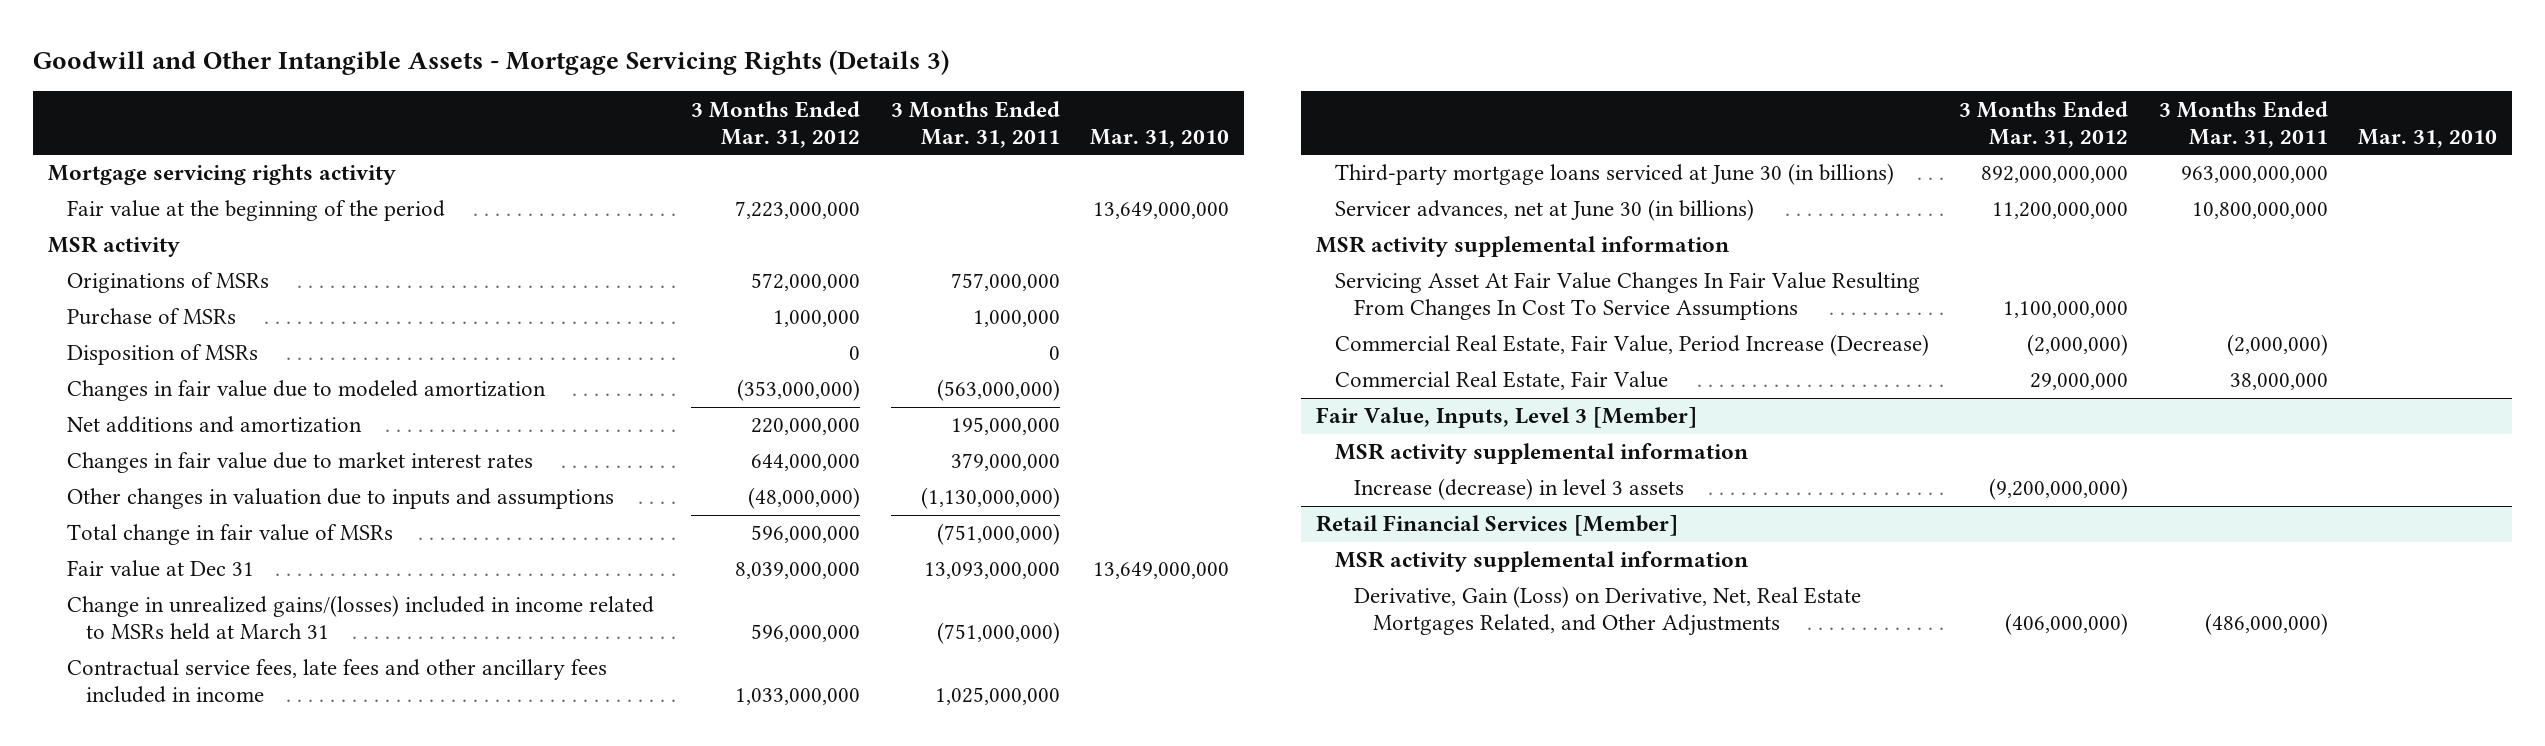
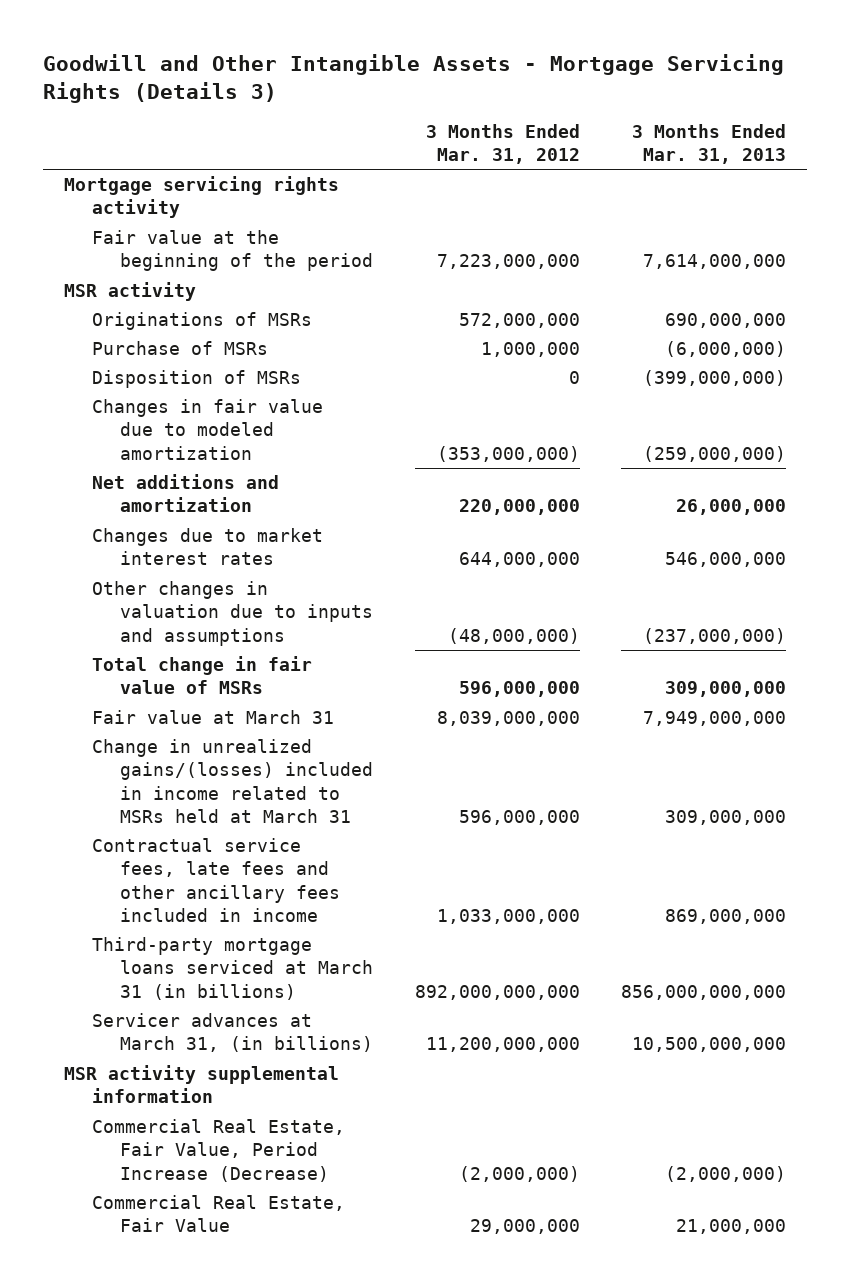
- | 3 Months Ended Mar. 31, 2012 | 3 Months Ended Mar. 31, 2011 | Mar. 31, 2010
+ | 3 Months Ended Mar. 31, 2012 | 3 Months Ended Mar. 31, 2013
- Changes in fair value due to market interest rates | 644,000,000 | 379,000,000 |
+ Changes due to market interest rates | 644,000,000 | 546,000,000
- Fair value at Dec 31 | 8,039,000,000 | 13,093,000,000 | 13,649,000,000
+ Fair value at March 31 | 8,039,000,000 | 7,949,000,000
- Third-party mortgage loans serviced at June 30 (in billions) | 892,000,000,000 | 963,000,000,000 |
- Servicer advances, net at June 30 (in billions) | 11,200,000,000 | 10,800,000,000 |
+ Third-party mortgage loans serviced at March 31 (in billions) | 892,000,000,000 | 856,000,000,000
+ Servicer advances at March 31, (in billions) | 11,200,000,000 | 10,500,000,000
- Servicing Asset At Fair Value Changes In Fair Value Resulting From Changes In Cost To Service Assumptions | 1,100,000,000 | |
- Fair Value, Inputs, Level 3 [Member]
- MSR activity supplemental information
- Increase (decrease) in level 3 assets | (9,200,000,000) | |
- Retail Financial Services [Member]
- MSR activity supplemental information
- Derivative, Gain (Loss) on Derivative, Net, Real Estate Mortgages Related, and Other Adjustments | (406,000,000) | (486,000,000) |

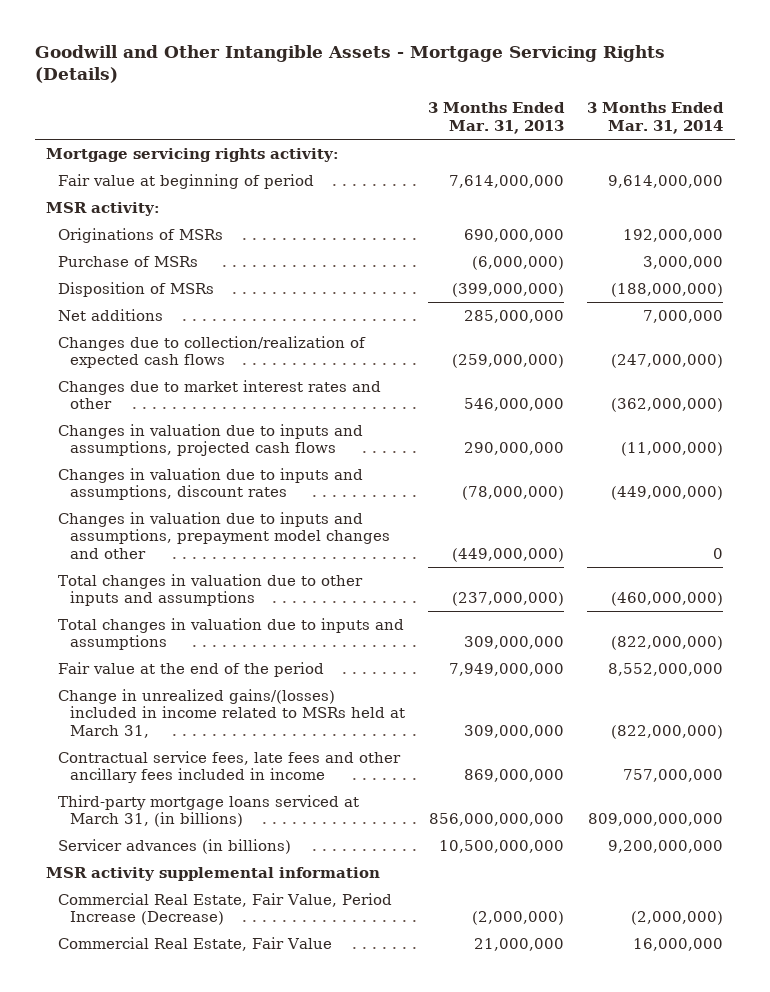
- Goodwill and Other Intangible Assets - Mortgage Servicing Rights (Details 3)
+ Goodwill and Other Intangible Assets - Mortgage Servicing Rights (Details)
- | 3 Months Ended Mar. 31, 2012 | 3 Months Ended Mar. 31, 2013
+ | 3 Months Ended Mar. 31, 2013 | 3 Months Ended Mar. 31, 2014
- Mortgage servicing rights activity
- Fair value at the beginning of the period | 7,223,000,000 | 7,614,000,000
- MSR activity
+ Mortgage servicing rights activity:
+ Fair value at beginning of period | 7,614,000,000 | 9,614,000,000
+ MSR activity:
- Changes in fair value due to modeled amortization | (353,000,000) | (259,000,000)
- Net additions and amortization | 220,000,000 | 26,000,000
- Changes due to market interest rates | 644,000,000 | 546,000,000
- Other changes in valuation due to inputs and assumptions | (48,000,000) | (237,000,000)
- Total change in fair value of MSRs | 596,000,000 | 309,000,000
- Fair value at March 31 | 8,039,000,000 | 7,949,000,000
- Change in unrealized gains/(losses) included in income related to MSRs held at March 31 | 596,000,000 | 309,000,000
+ Net additions | 285,000,000 | 7,000,000
+ Changes due to collection/realization of expected cash flows | (259,000,000) | (247,000,000)
+ Changes due to market interest rates and other | 546,000,000 | (362,000,000)
+ Changes in valuation due to inputs and assumptions, projected cash flows | 290,000,000 | (11,000,000)
+ Changes in valuation due to inputs and assumptions, discount rates | (78,000,000) | (449,000,000)
+ Changes in valuation due to inputs and assumptions, prepayment model changes and other | (449,000,000) | 0
+ Total changes in valuation due to other inputs and assumptions | (237,000,000) | (460,000,000)
+ Total changes in valuation due to inputs and assumptions | 309,000,000 | (822,000,000)
+ Fair value at the end of the period | 7,949,000,000 | 8,552,000,000
+ Change in unrealized gains/(losses) included in income related to MSRs held at March 31, | 309,000,000 | (822,000,000)
- Third-party mortgage loans serviced at March 31 (in billions) | 892,000,000,000 | 856,000,000,000
- Servicer advances at March 31, (in billions) | 11,200,000,000 | 10,500,000,000
+ Third-party mortgage loans serviced at March 31, (in billions) | 856,000,000,000 | 809,000,000,000
+ Servicer advances (in billions) | 10,500,000,000 | 9,200,000,000

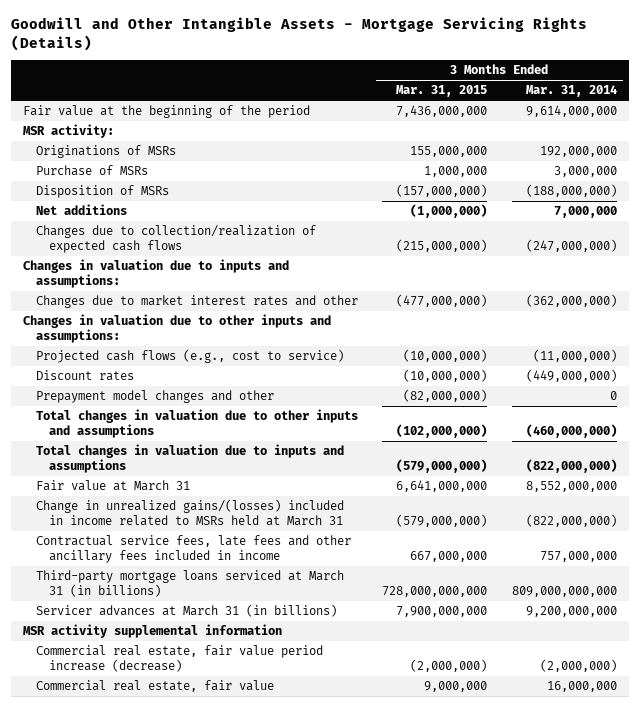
- | 3 Months Ended Mar. 31, 2013 | 3 Months Ended Mar. 31, 2014
+ | 3 Months Ended Mar. 31, 2015 | 3 Months Ended Mar. 31, 2014
- Mortgage servicing rights activity:
- Fair value at beginning of period | 7,614,000,000 | 9,614,000,000
+ Fair value at the beginning of the period | 7,436,000,000 | 9,614,000,000
+ Changes in valuation due to inputs and assumptions:
- Changes in valuation due to inputs and assumptions, projected cash flows | 290,000,000 | (11,000,000)
- Changes in valuation due to inputs and assumptions, discount rates | (78,000,000) | (449,000,000)
- Changes in valuation due to inputs and assumptions, prepayment model changes and other | (449,000,000) | 0
+ Changes in valuation due to other inputs and assumptions:
+ Projected cash flows (e.g., cost to service) | (10,000,000) | (11,000,000)
+ Discount rates | (10,000,000) | (449,000,000)
+ Prepayment model changes and other | (82,000,000) | 0
- Fair value at the end of the period | 7,949,000,000 | 8,552,000,000
- Change in unrealized gains/(losses) included in income related to MSRs held at March 31, | 309,000,000 | (822,000,000)
+ Fair value at March 31 | 6,641,000,000 | 8,552,000,000
+ Change in unrealized gains/(losses) included in income related to MSRs held at March 31 | (579,000,000) | (822,000,000)
- Third-party mortgage loans serviced at March 31, (in billions) | 856,000,000,000 | 809,000,000,000
- Servicer advances (in billions) | 10,500,000,000 | 9,200,000,000
+ Third-party mortgage loans serviced at March 31 (in billions) | 728,000,000,000 | 809,000,000,000
+ Servicer advances at March 31 (in billions) | 7,900,000,000 | 9,200,000,000
- Commercial Real Estate, Fair Value, Period Increase (Decrease) | (2,000,000) | (2,000,000)
- Commercial Real Estate, Fair Value | 21,000,000 | 16,000,000
+ Commercial real estate, fair value period increase (decrease) | (2,000,000) | (2,000,000)
+ Commercial real estate, fair value | 9,000,000 | 16,000,000

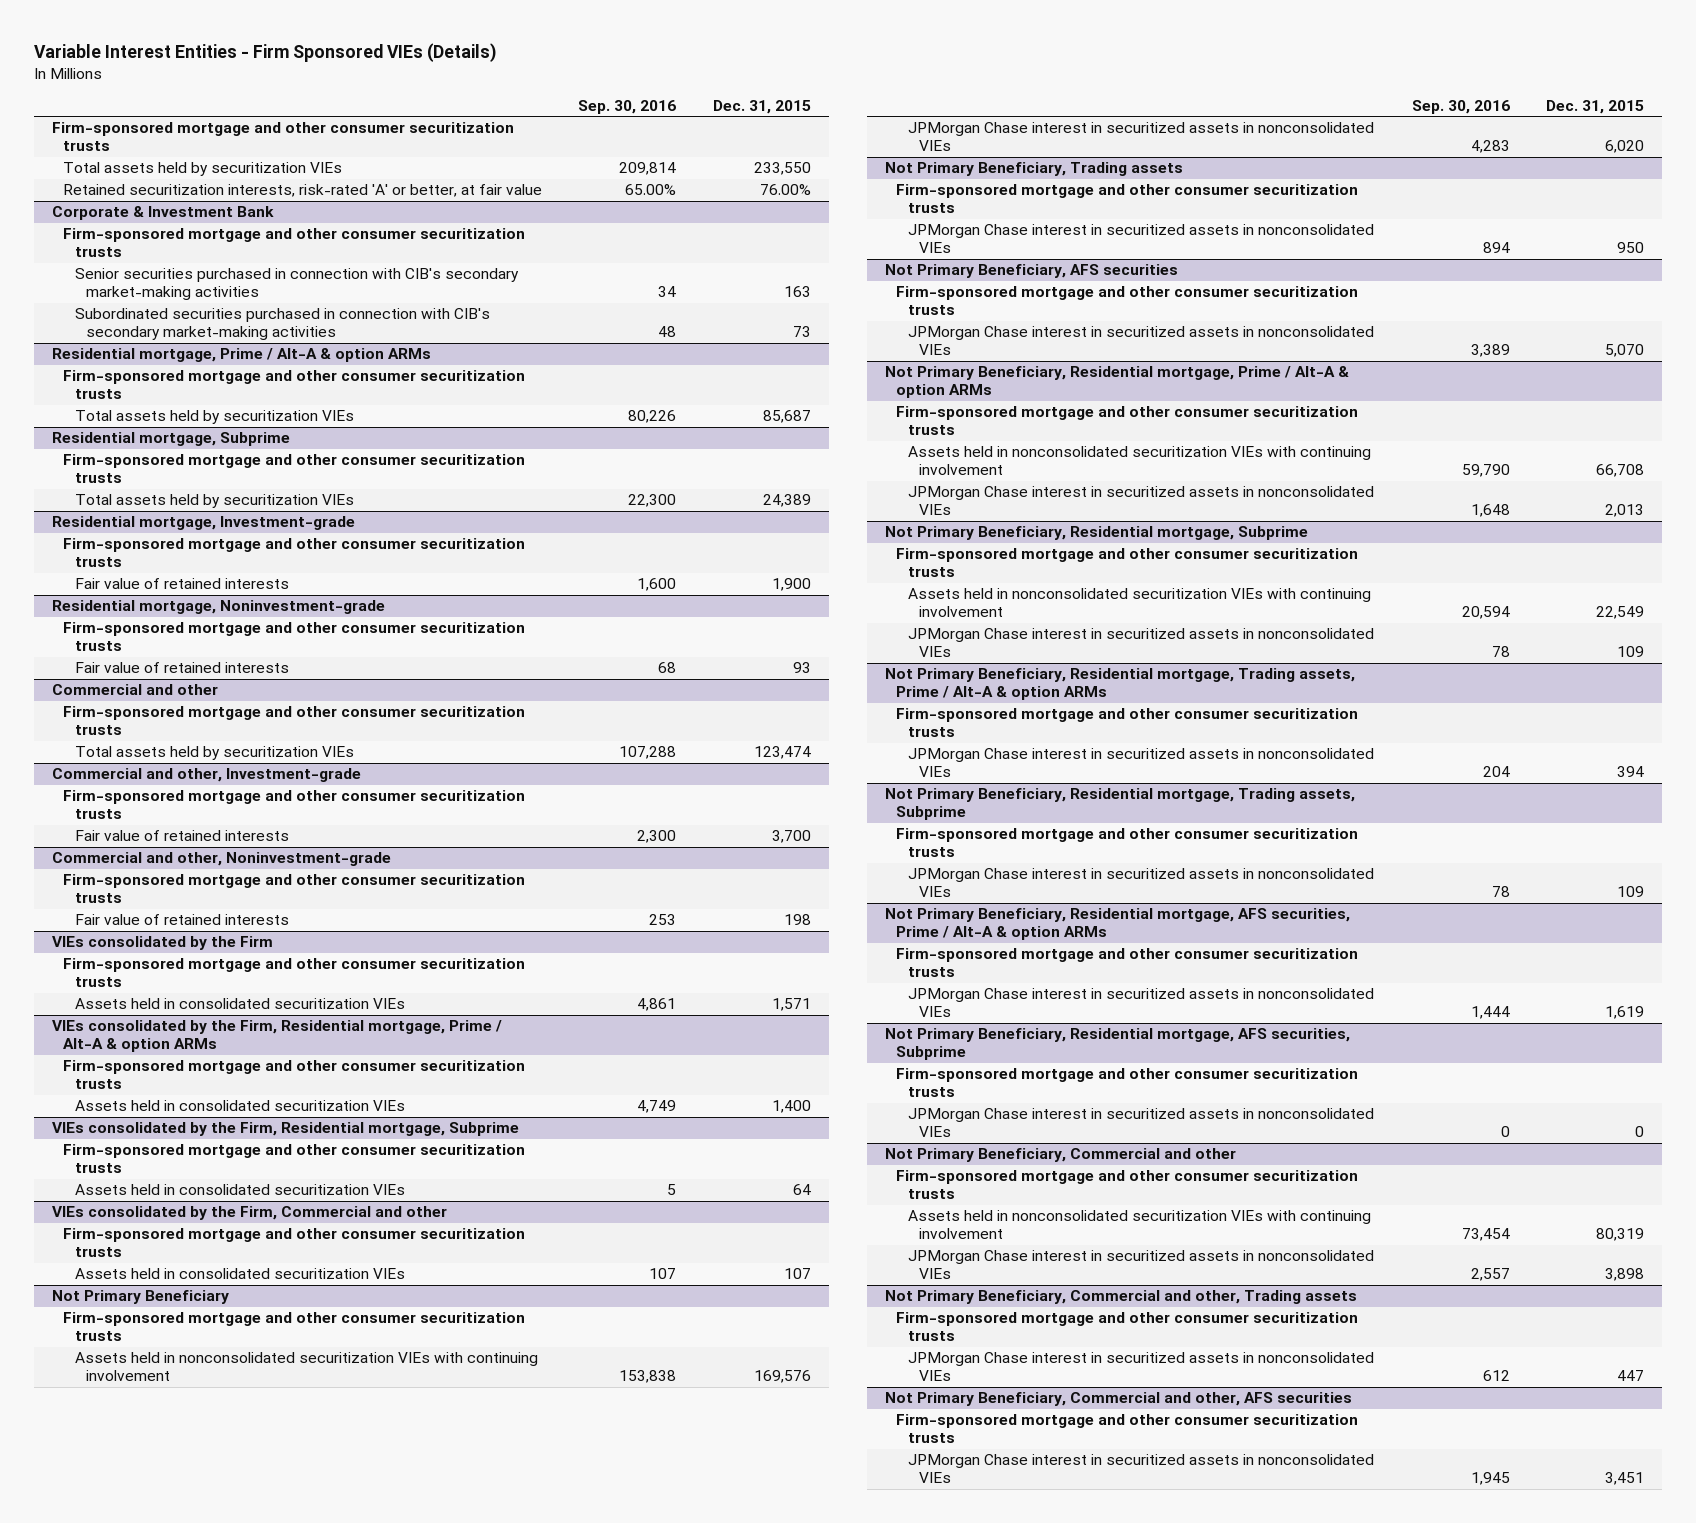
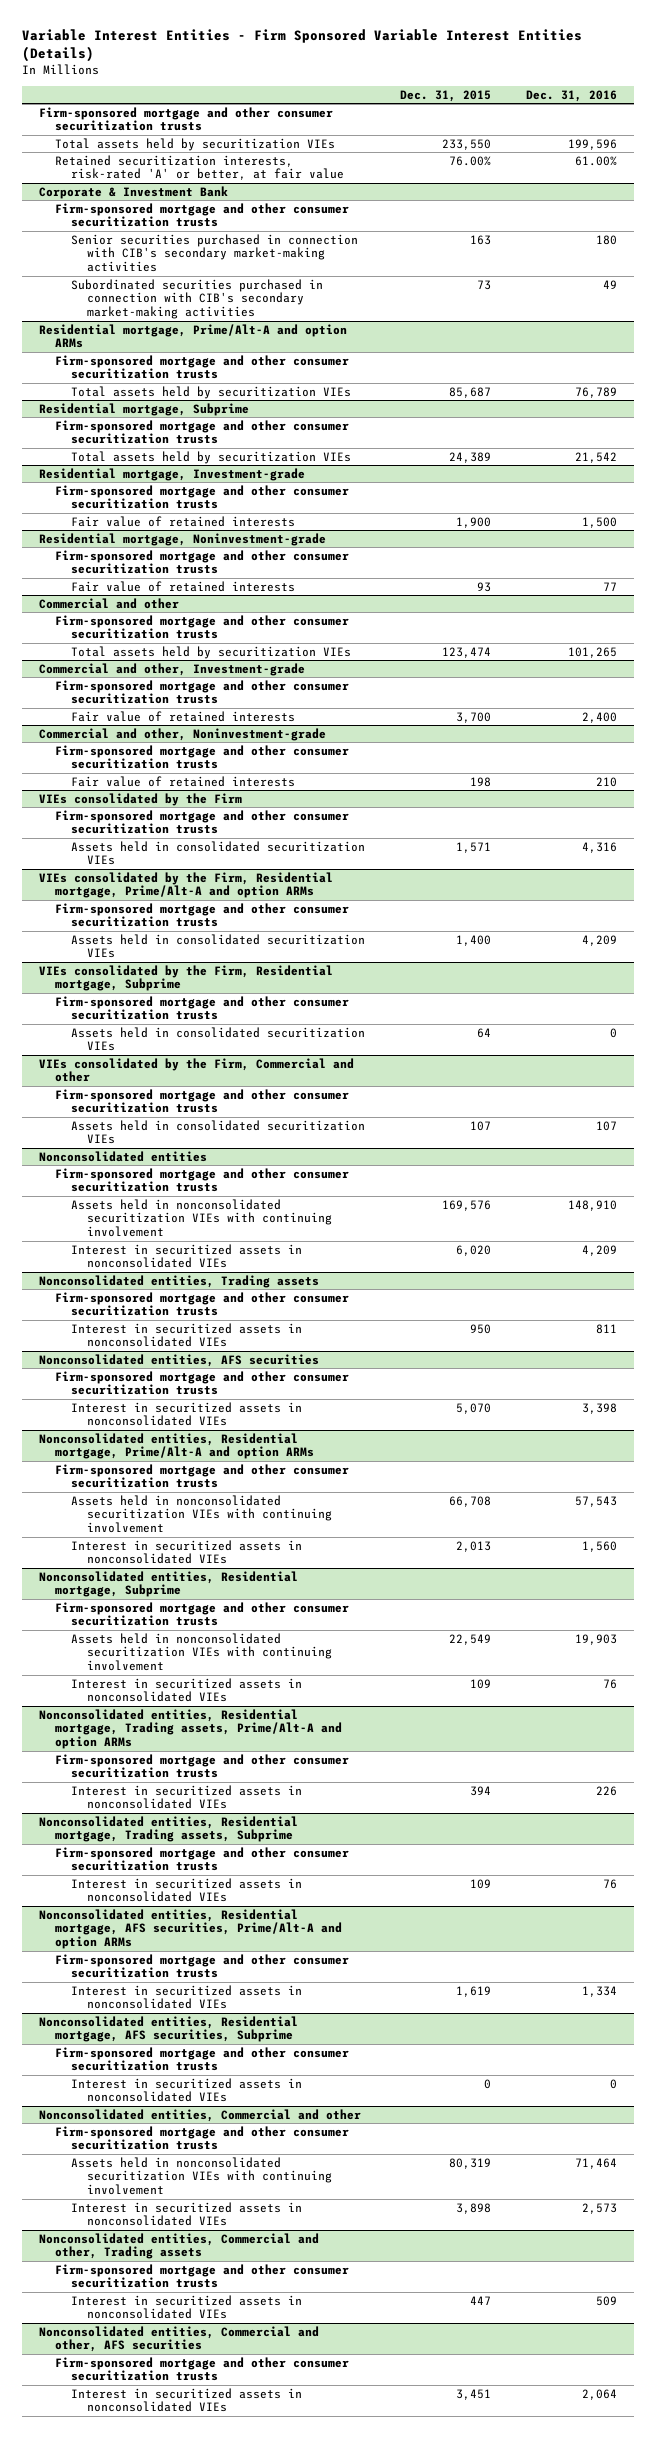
- Variable Interest Entities - Firm Sponsored VIEs (Details)
+ Variable Interest Entities - Firm Sponsored Variable Interest Entities (Details)
- | Sep. 30, 2016 | Dec. 31, 2015
+ | Dec. 31, 2015 | Dec. 31, 2016
- Residential mortgage, Prime / Alt-A & option ARMs
+ Residential mortgage, Prime/Alt-A and option ARMs
- VIEs consolidated by the Firm, Residential mortgage, Prime / Alt-A & option ARMs
+ VIEs consolidated by the Firm, Residential mortgage, Prime/Alt-A and option ARMs
- Not Primary Beneficiary
+ Nonconsolidated entities
- JPMorgan Chase interest in securitized assets in nonconsolidated VIEs | 4,283 | 6,020
- Not Primary Beneficiary, Trading assets
+ Interest in securitized assets in nonconsolidated VIEs | 6,020 | 4,209
+ Nonconsolidated entities, Trading assets
- JPMorgan Chase interest in securitized assets in nonconsolidated VIEs | 894 | 950
- Not Primary Beneficiary, AFS securities
+ Interest in securitized assets in nonconsolidated VIEs | 950 | 811
+ Nonconsolidated entities, AFS securities
- JPMorgan Chase interest in securitized assets in nonconsolidated VIEs | 3,389 | 5,070
- Not Primary Beneficiary, Residential mortgage, Prime / Alt-A & option ARMs
+ Interest in securitized assets in nonconsolidated VIEs | 5,070 | 3,398
+ Nonconsolidated entities, Residential mortgage, Prime/Alt-A and option ARMs
- JPMorgan Chase interest in securitized assets in nonconsolidated VIEs | 1,648 | 2,013
- Not Primary Beneficiary, Residential mortgage, Subprime
+ Interest in securitized assets in nonconsolidated VIEs | 2,013 | 1,560
+ Nonconsolidated entities, Residential mortgage, Subprime
- JPMorgan Chase interest in securitized assets in nonconsolidated VIEs | 78 | 109
- Not Primary Beneficiary, Residential mortgage, Trading assets, Prime / Alt-A & option ARMs
+ Interest in securitized assets in nonconsolidated VIEs | 109 | 76
+ Nonconsolidated entities, Residential mortgage, Trading assets, Prime/Alt-A and option ARMs
- JPMorgan Chase interest in securitized assets in nonconsolidated VIEs | 204 | 394
- Not Primary Beneficiary, Residential mortgage, Trading assets, Subprime
+ Interest in securitized assets in nonconsolidated VIEs | 394 | 226
+ Nonconsolidated entities, Residential mortgage, Trading assets, Subprime
- JPMorgan Chase interest in securitized assets in nonconsolidated VIEs | 78 | 109
- Not Primary Beneficiary, Residential mortgage, AFS securities, Prime / Alt-A & option ARMs
+ Interest in securitized assets in nonconsolidated VIEs | 109 | 76
+ Nonconsolidated entities, Residential mortgage, AFS securities, Prime/Alt-A and option ARMs
- JPMorgan Chase interest in securitized assets in nonconsolidated VIEs | 1,444 | 1,619
- Not Primary Beneficiary, Residential mortgage, AFS securities, Subprime
+ Interest in securitized assets in nonconsolidated VIEs | 1,619 | 1,334
+ Nonconsolidated entities, Residential mortgage, AFS securities, Subprime
- JPMorgan Chase interest in securitized assets in nonconsolidated VIEs | 0 | 0
- Not Primary Beneficiary, Commercial and other
+ Interest in securitized assets in nonconsolidated VIEs | 0 | 0
+ Nonconsolidated entities, Commercial and other
- JPMorgan Chase interest in securitized assets in nonconsolidated VIEs | 2,557 | 3,898
- Not Primary Beneficiary, Commercial and other, Trading assets
+ Interest in securitized assets in nonconsolidated VIEs | 3,898 | 2,573
+ Nonconsolidated entities, Commercial and other, Trading assets
- JPMorgan Chase interest in securitized assets in nonconsolidated VIEs | 612 | 447
- Not Primary Beneficiary, Commercial and other, AFS securities
+ Interest in securitized assets in nonconsolidated VIEs | 447 | 509
+ Nonconsolidated entities, Commercial and other, AFS securities
- JPMorgan Chase interest in securitized assets in nonconsolidated VIEs | 1,945 | 3,451
+ Interest in securitized assets in nonconsolidated VIEs | 3,451 | 2,064

